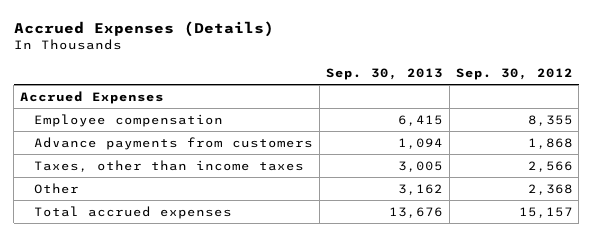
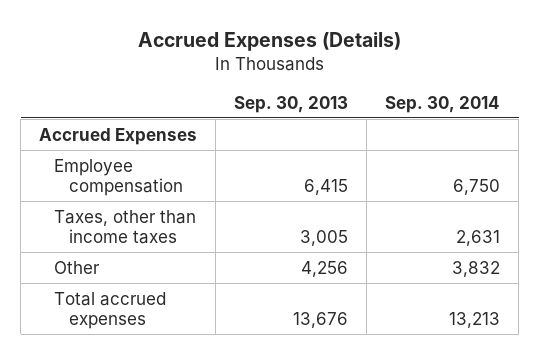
- | Sep. 30, 2013 | Sep. 30, 2012
+ | Sep. 30, 2013 | Sep. 30, 2014
- Advance payments from customers | 1,094 | 1,868
- Other | 3,162 | 2,368
+ Other | 4,256 | 3,832

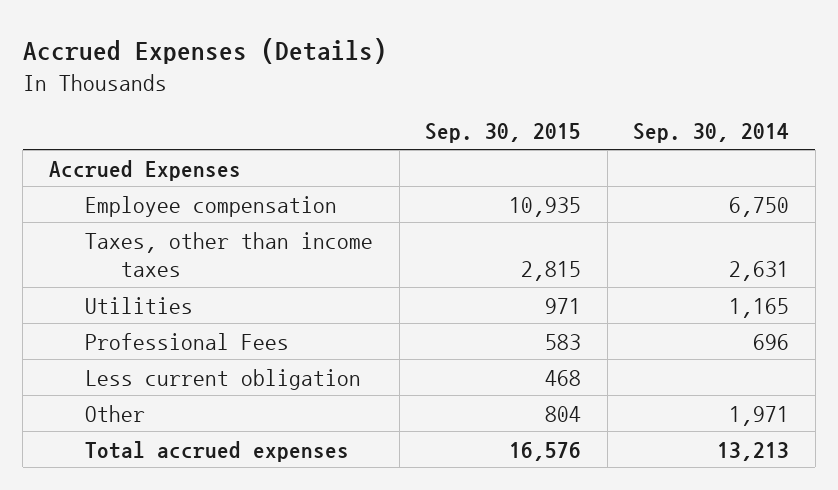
- | Sep. 30, 2013 | Sep. 30, 2014
+ | Sep. 30, 2015 | Sep. 30, 2014
- Other | 4,256 | 3,832
+ Utilities | 971 | 1,165
+ Professional Fees | 583 | 696
+ Less current obligation | 468 |
+ Other | 804 | 1,971

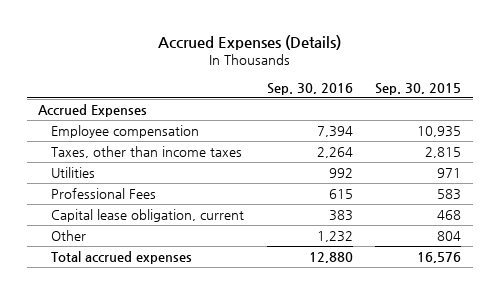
- | Sep. 30, 2015 | Sep. 30, 2014
+ | Sep. 30, 2016 | Sep. 30, 2015
- Less current obligation | 468 |
+ Capital lease obligation, current | 383 | 468

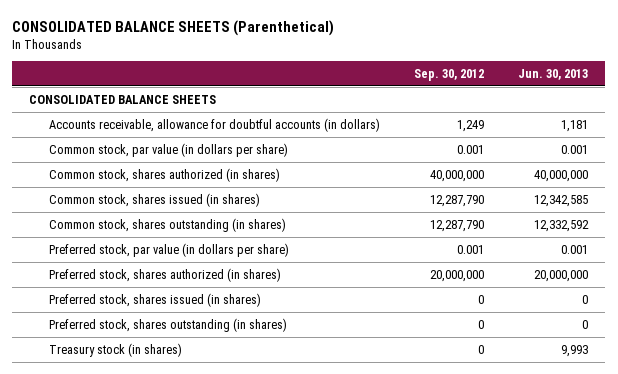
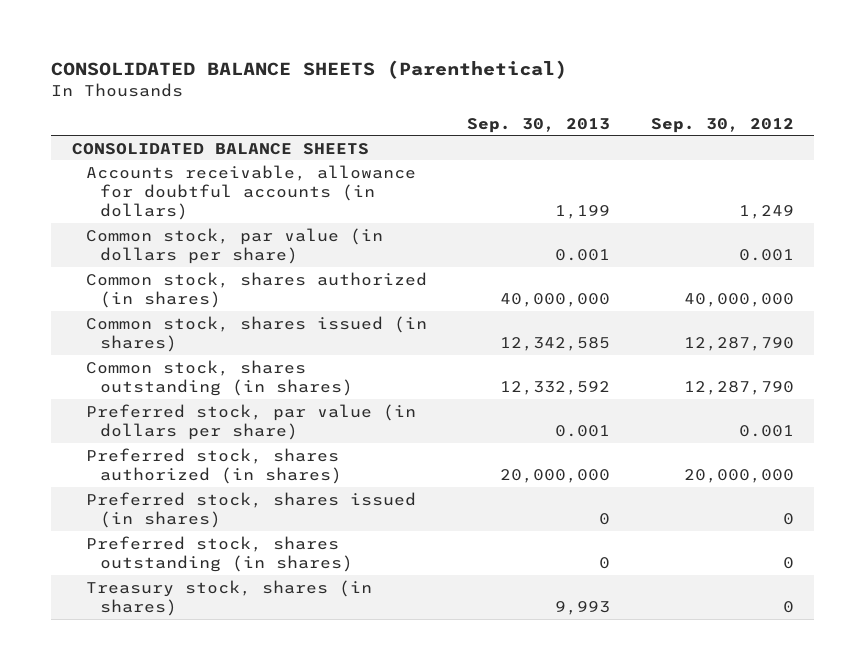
- | Sep. 30, 2012 | Jun. 30, 2013
+ | Sep. 30, 2013 | Sep. 30, 2012
- Treasury stock (in shares) | 0 | 9,993
+ Treasury stock, shares (in shares) | 9,993 | 0

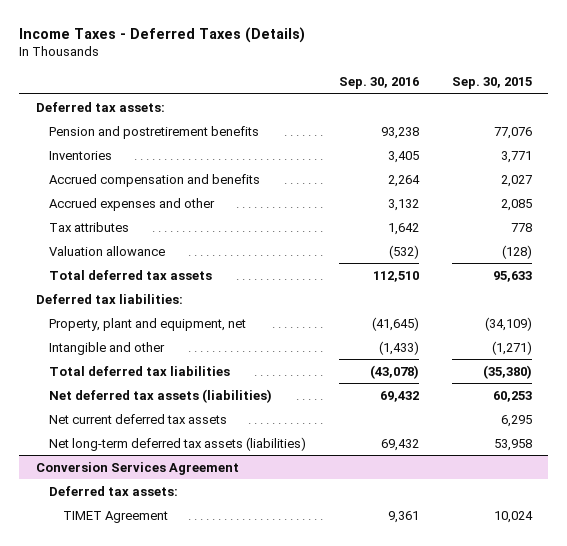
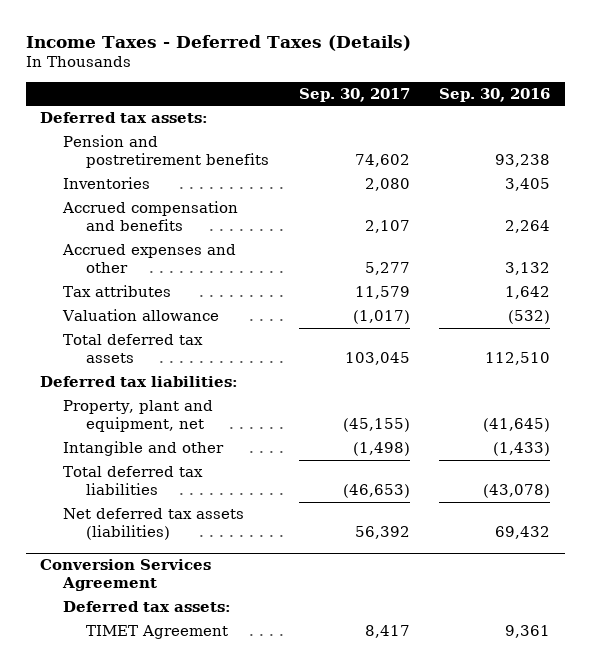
- | Sep. 30, 2016 | Sep. 30, 2015
+ | Sep. 30, 2017 | Sep. 30, 2016
- Net current deferred tax assets | | 6,295
- Net long-term deferred tax assets (liabilities) | 69,432 | 53,958

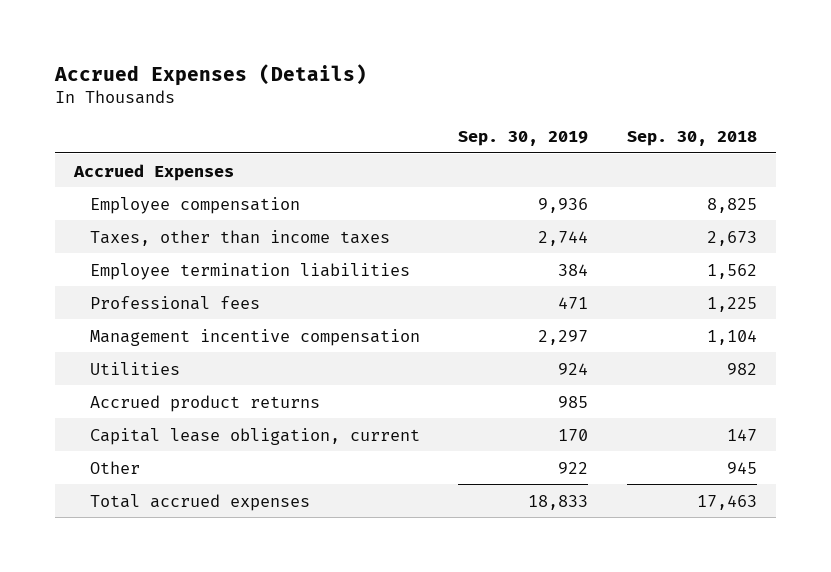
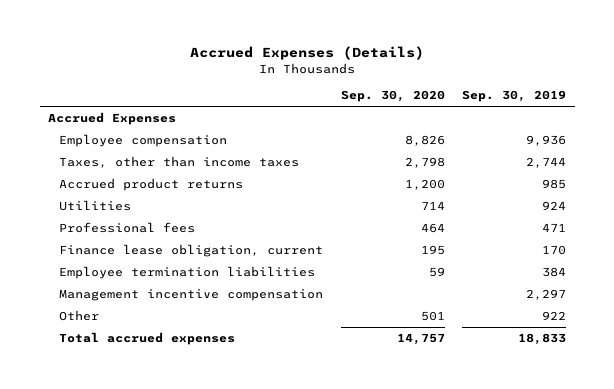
- | Sep. 30, 2019 | Sep. 30, 2018
+ | Sep. 30, 2020 | Sep. 30, 2019
moved up: Accrued product returns | 1,200 | 985
moved up: Utilities | 714 | 924
+ Finance lease obligation, current | 195 | 170
moved down: Employee termination liabilities | 59 | 384
- Capital lease obligation, current | 170 | 147

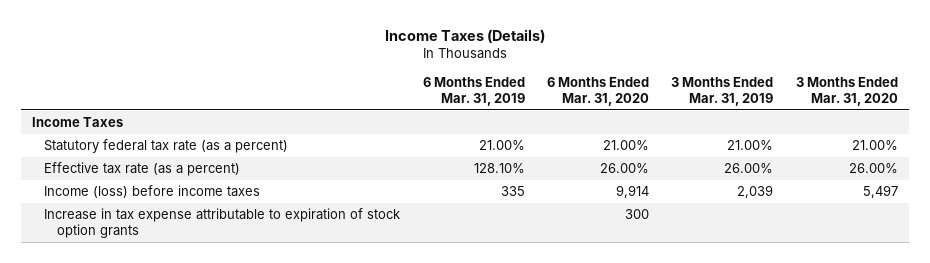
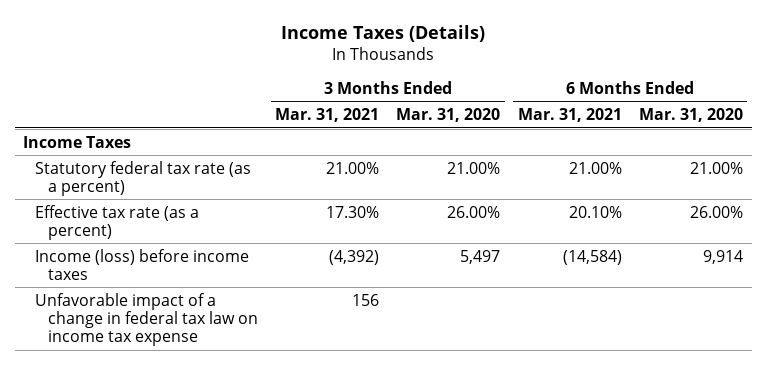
- | 6 Months Ended Mar. 31, 2019 | 6 Months Ended Mar. 31, 2020 | 3 Months Ended Mar. 31, 2019 | 3 Months Ended Mar. 31, 2020
+ | 3 Months Ended Mar. 31, 2021 | 3 Months Ended Mar. 31, 2020 | 6 Months Ended Mar. 31, 2021 | 6 Months Ended Mar. 31, 2020
- Increase in tax expense attributable to expiration of stock option grants | | 300 | |
+ Unfavorable impact of a change in federal tax law on income tax expense | 156 | | |

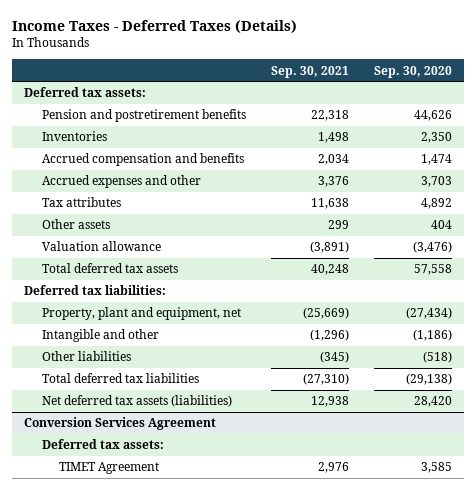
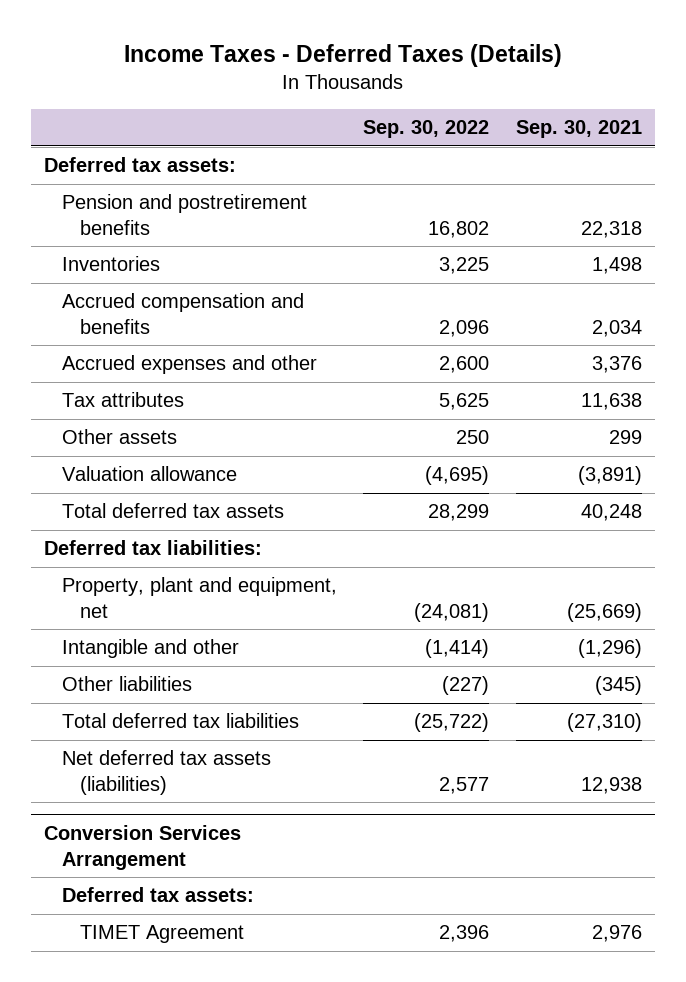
- | Sep. 30, 2021 | Sep. 30, 2020
+ | Sep. 30, 2022 | Sep. 30, 2021
- Conversion Services Agreement
+ Conversion Services Arrangement

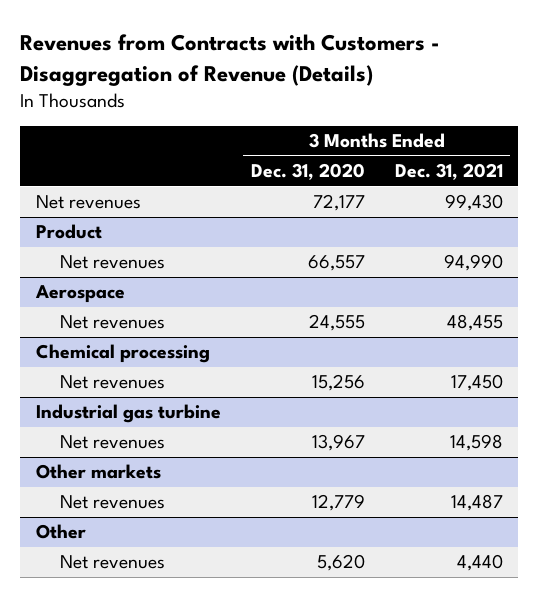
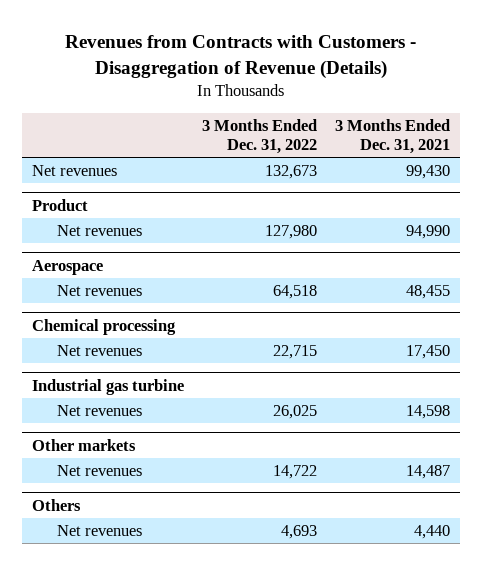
- | 3 Months Ended Dec. 31, 2020 | 3 Months Ended Dec. 31, 2021
+ | 3 Months Ended Dec. 31, 2022 | 3 Months Ended Dec. 31, 2021
- Other
+ Others

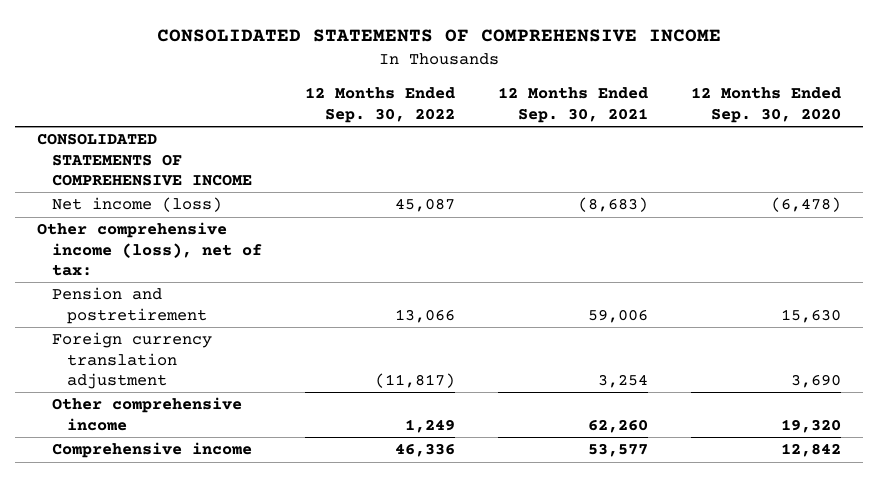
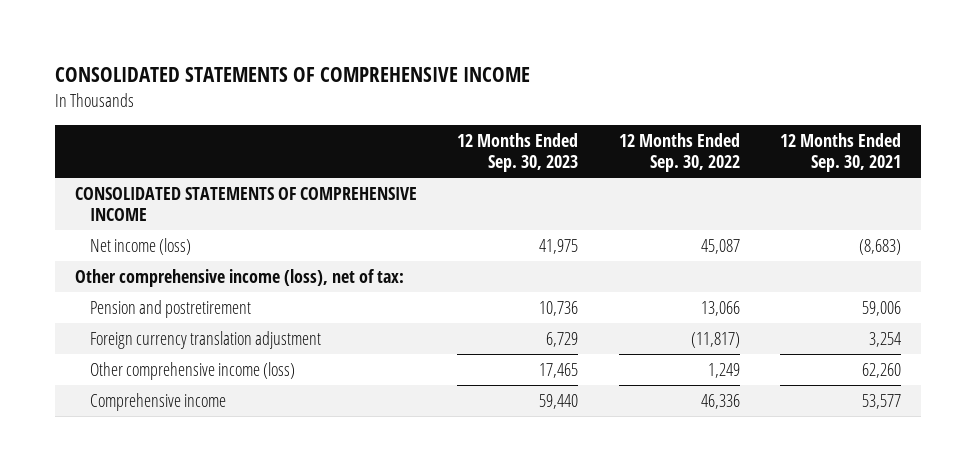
- | 12 Months Ended Sep. 30, 2022 | 12 Months Ended Sep. 30, 2021 | 12 Months Ended Sep. 30, 2020
+ | 12 Months Ended Sep. 30, 2023 | 12 Months Ended Sep. 30, 2022 | 12 Months Ended Sep. 30, 2021
- Other comprehensive income | 1,249 | 62,260 | 19,320
+ Other comprehensive income (loss) | 17,465 | 1,249 | 62,260

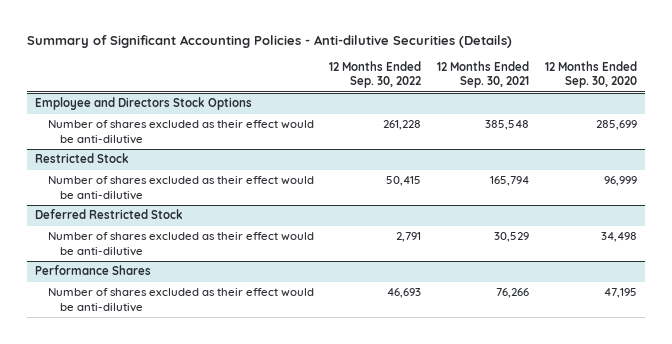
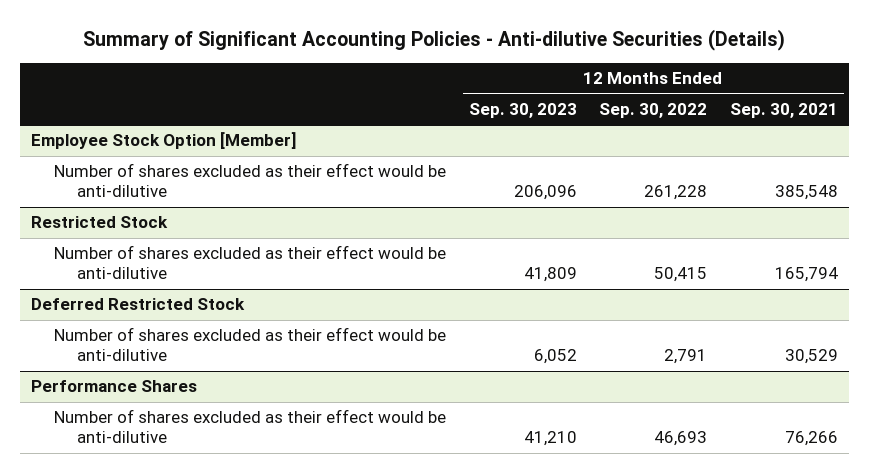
- | 12 Months Ended Sep. 30, 2022 | 12 Months Ended Sep. 30, 2021 | 12 Months Ended Sep. 30, 2020
+ | 12 Months Ended Sep. 30, 2023 | 12 Months Ended Sep. 30, 2022 | 12 Months Ended Sep. 30, 2021
- Employee and Directors Stock Options
+ Employee Stock Option [Member]

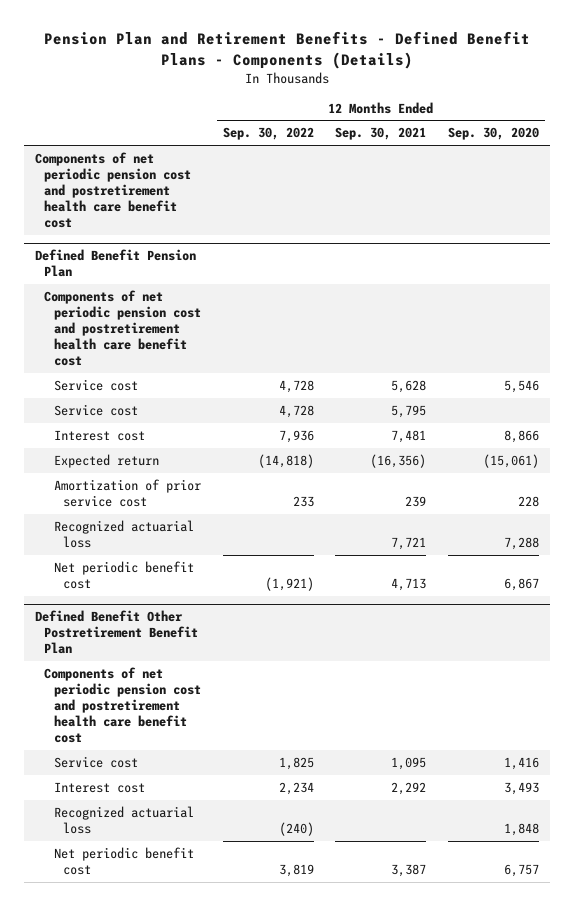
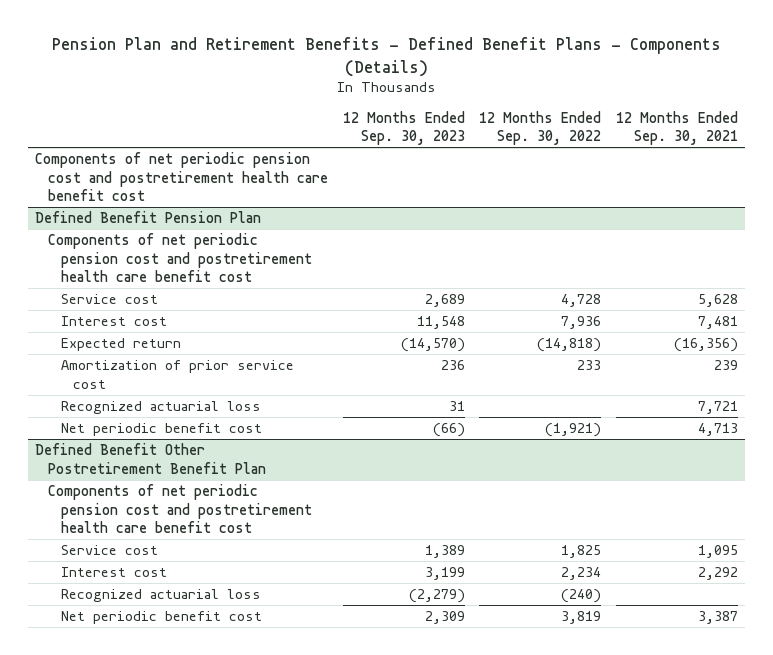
- | 12 Months Ended Sep. 30, 2022 | 12 Months Ended Sep. 30, 2021 | 12 Months Ended Sep. 30, 2020
+ | 12 Months Ended Sep. 30, 2023 | 12 Months Ended Sep. 30, 2022 | 12 Months Ended Sep. 30, 2021
@ Defined Benefit Pension Plan
- Service cost | 4,728 | 5,795 |

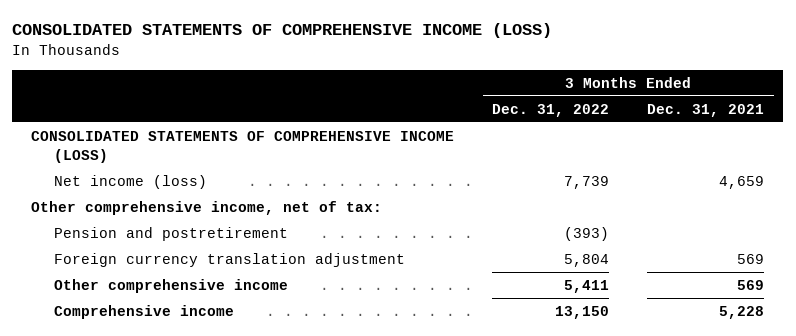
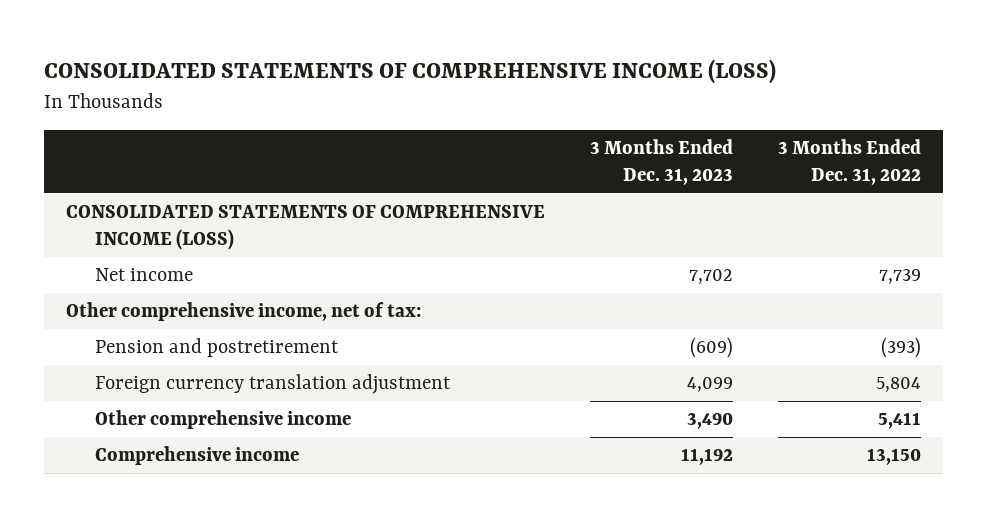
- | 3 Months Ended Dec. 31, 2022 | 3 Months Ended Dec. 31, 2021
+ | 3 Months Ended Dec. 31, 2023 | 3 Months Ended Dec. 31, 2022
- Net income (loss) | 7,739 | 4,659
+ Net income | 7,702 | 7,739

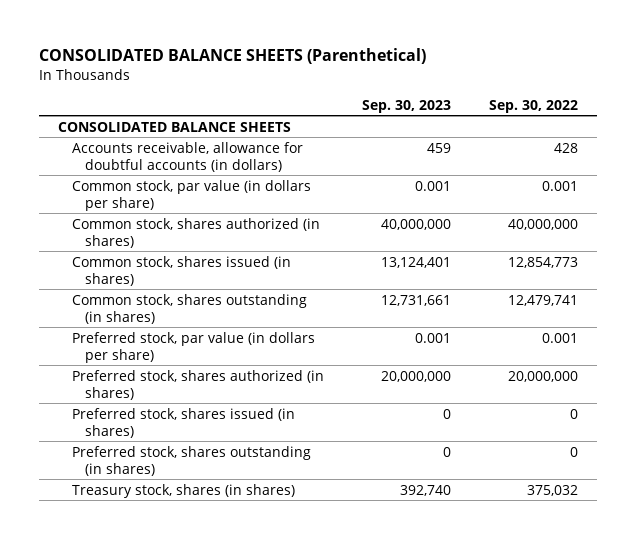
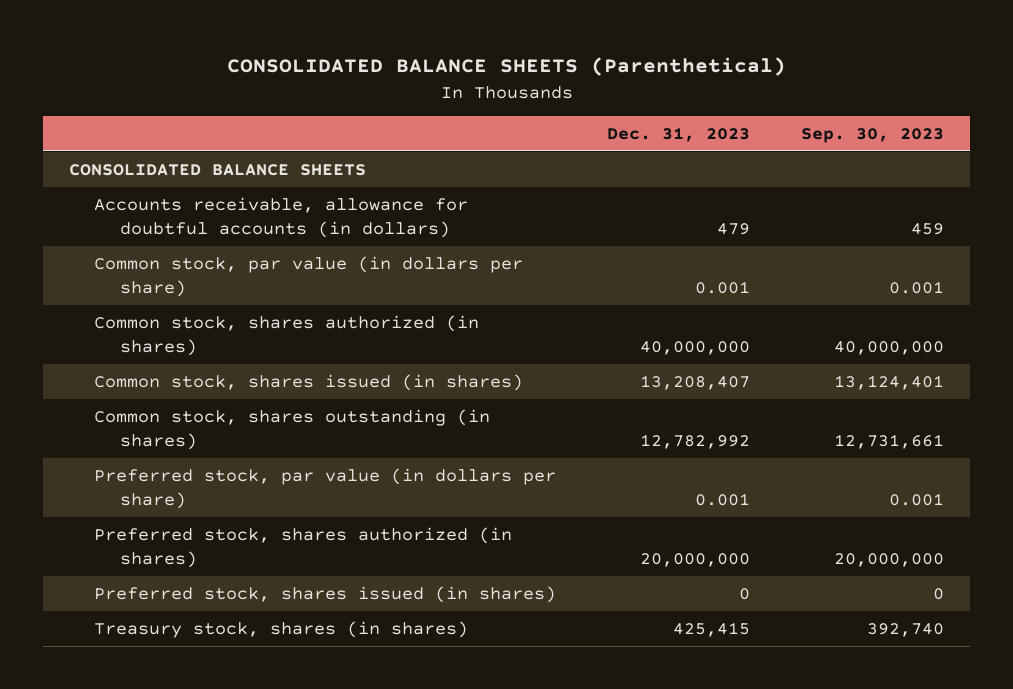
- | Sep. 30, 2023 | Sep. 30, 2022
+ | Dec. 31, 2023 | Sep. 30, 2023
- Preferred stock, shares outstanding (in shares) | 0 | 0

